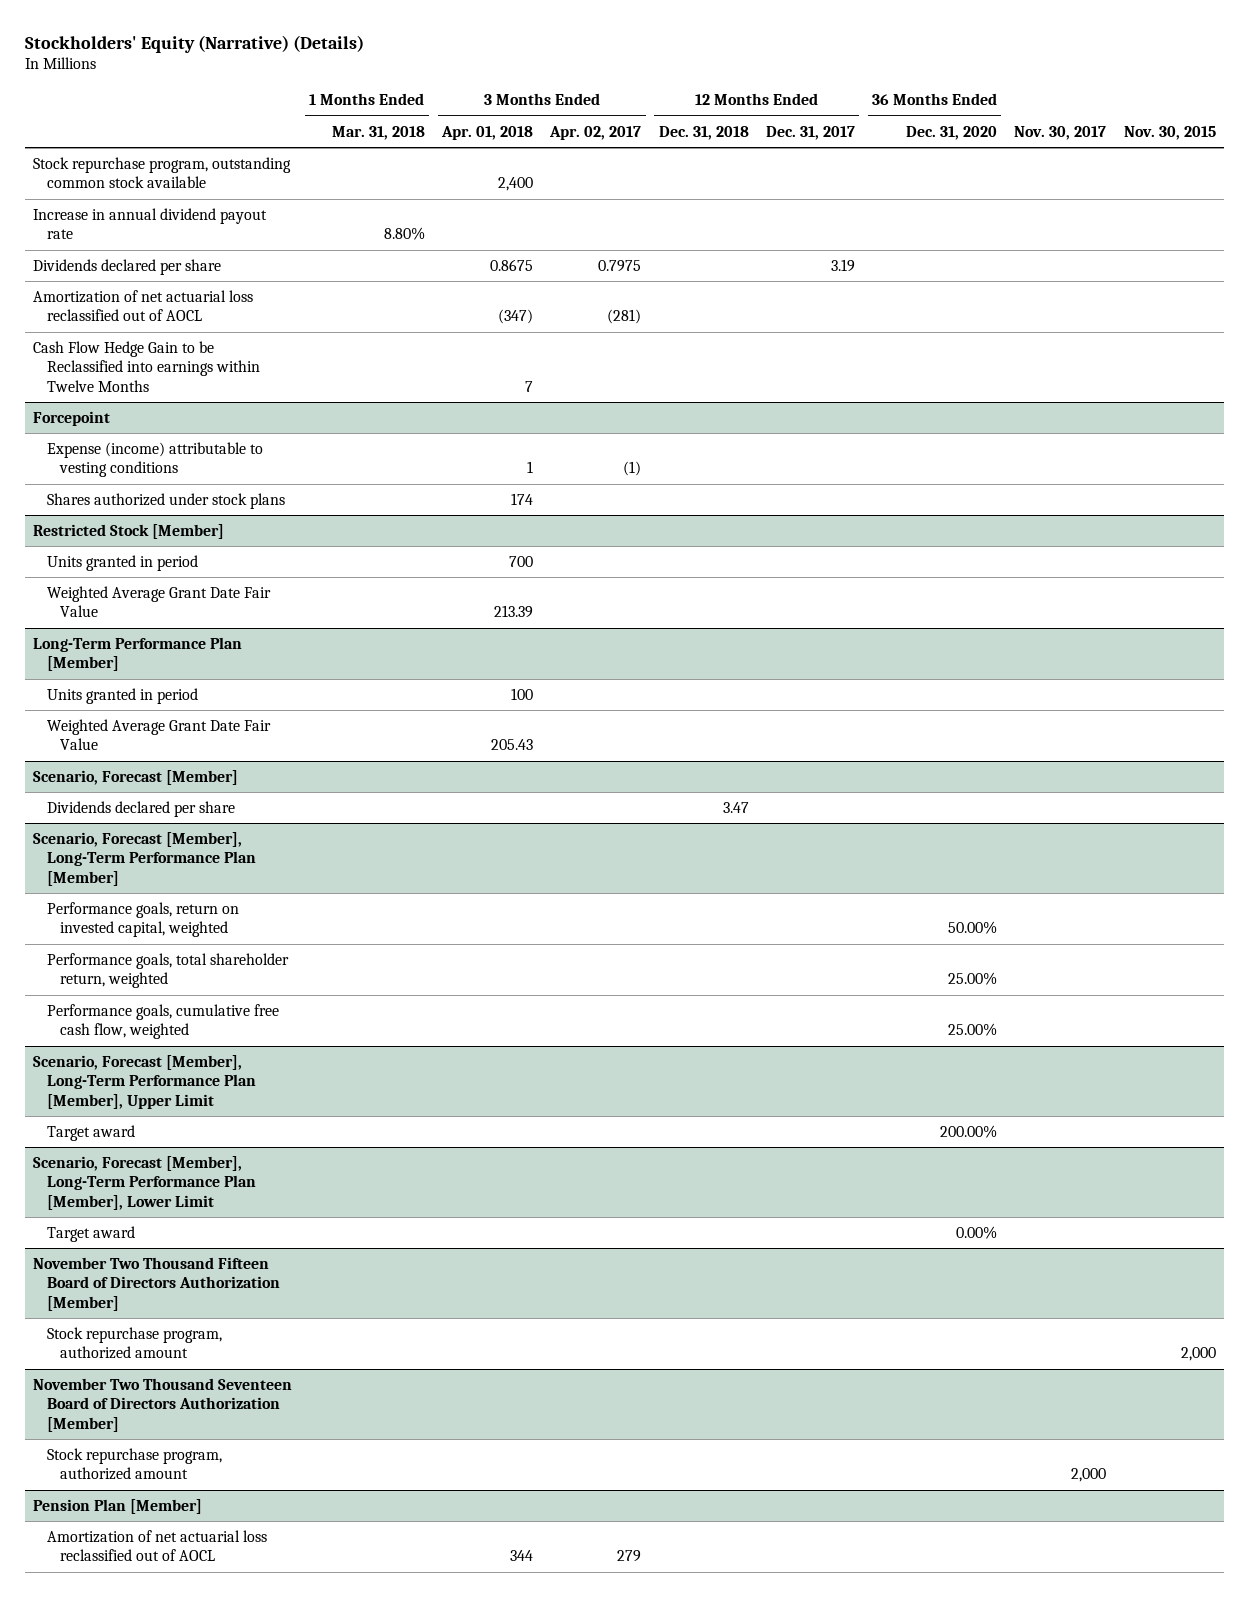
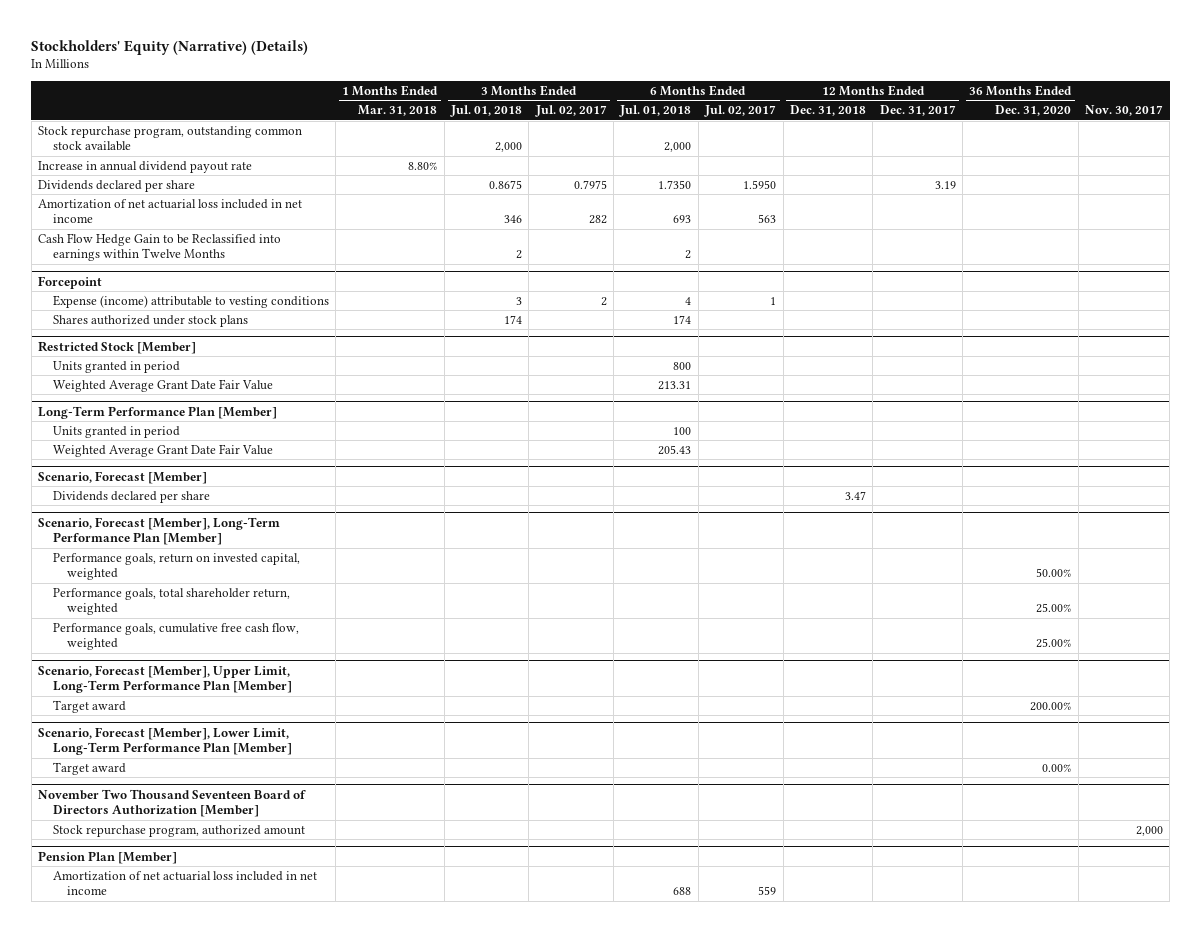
- | 1 Months Ended Mar. 31, 2018 | 3 Months Ended Apr. 01, 2018 | 3 Months Ended Apr. 02, 2017 | 12 Months Ended Dec. 31, 2018 | 12 Months Ended Dec. 31, 2017 | 36 Months Ended Dec. 31, 2020 | Nov. 30, 2017 | Nov. 30, 2015
+ | 1 Months Ended Mar. 31, 2018 | 3 Months Ended Jul. 01, 2018 | 3 Months Ended Jul. 02, 2017 | 6 Months Ended Jul. 01, 2018 | 6 Months Ended Jul. 02, 2017 | 12 Months Ended Dec. 31, 2018 | 12 Months Ended Dec. 31, 2017 | 36 Months Ended Dec. 31, 2020 | Nov. 30, 2017
- Amortization of net actuarial loss reclassified out of AOCL | | (347) | (281) | | | | |
+ Amortization of net actuarial loss included in net income | | 346 | 282 | 693 | 563 | | | |
- Scenario, Forecast [Member], Long-Term Performance Plan [Member], Upper Limit
+ Scenario, Forecast [Member], Upper Limit, Long-Term Performance Plan [Member]
- Scenario, Forecast [Member], Long-Term Performance Plan [Member], Lower Limit
+ Scenario, Forecast [Member], Lower Limit, Long-Term Performance Plan [Member]
- November Two Thousand Fifteen Board of Directors Authorization [Member]
- Stock repurchase program, authorized amount | | | | | | | | 2,000
@ Pension Plan [Member]
- Amortization of net actuarial loss reclassified out of AOCL | | 344 | 279 | | | | |
+ Amortization of net actuarial loss included in net income | | | | 688 | 559 | | | |

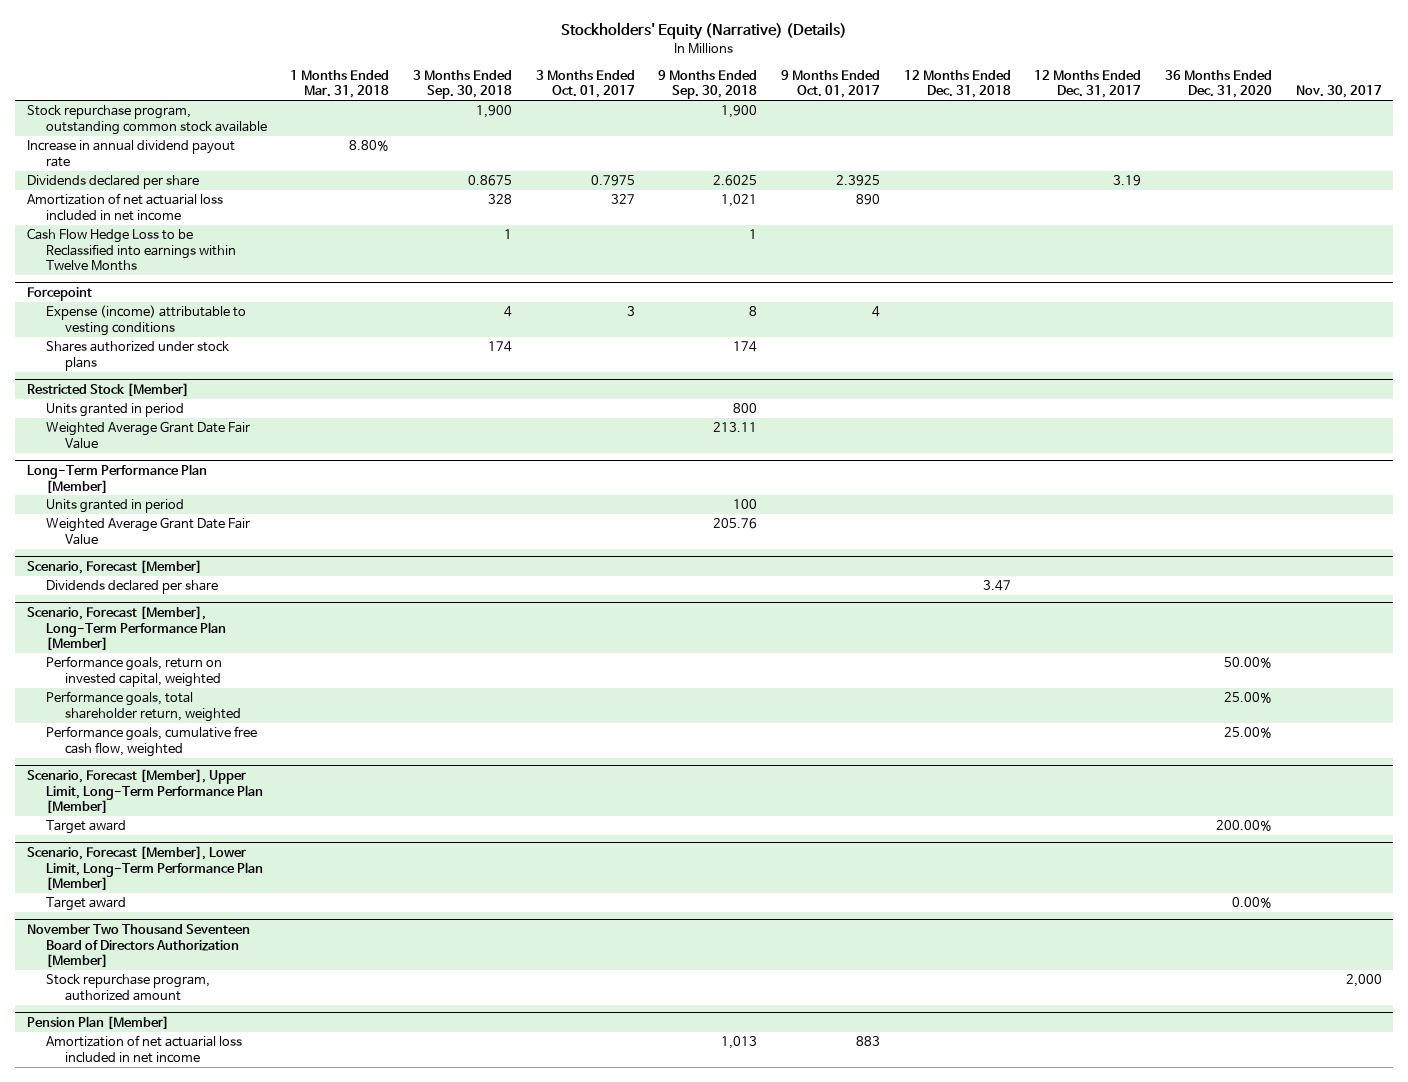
- | 1 Months Ended Mar. 31, 2018 | 3 Months Ended Jul. 01, 2018 | 3 Months Ended Jul. 02, 2017 | 6 Months Ended Jul. 01, 2018 | 6 Months Ended Jul. 02, 2017 | 12 Months Ended Dec. 31, 2018 | 12 Months Ended Dec. 31, 2017 | 36 Months Ended Dec. 31, 2020 | Nov. 30, 2017
+ | 1 Months Ended Mar. 31, 2018 | 3 Months Ended Sep. 30, 2018 | 3 Months Ended Oct. 01, 2017 | 9 Months Ended Sep. 30, 2018 | 9 Months Ended Oct. 01, 2017 | 12 Months Ended Dec. 31, 2018 | 12 Months Ended Dec. 31, 2017 | 36 Months Ended Dec. 31, 2020 | Nov. 30, 2017
- Cash Flow Hedge Gain to be Reclassified into earnings within Twelve Months | | 2 | | 2 | | | | |
+ Cash Flow Hedge Loss to be Reclassified into earnings within Twelve Months | | 1 | | 1 | | | | |

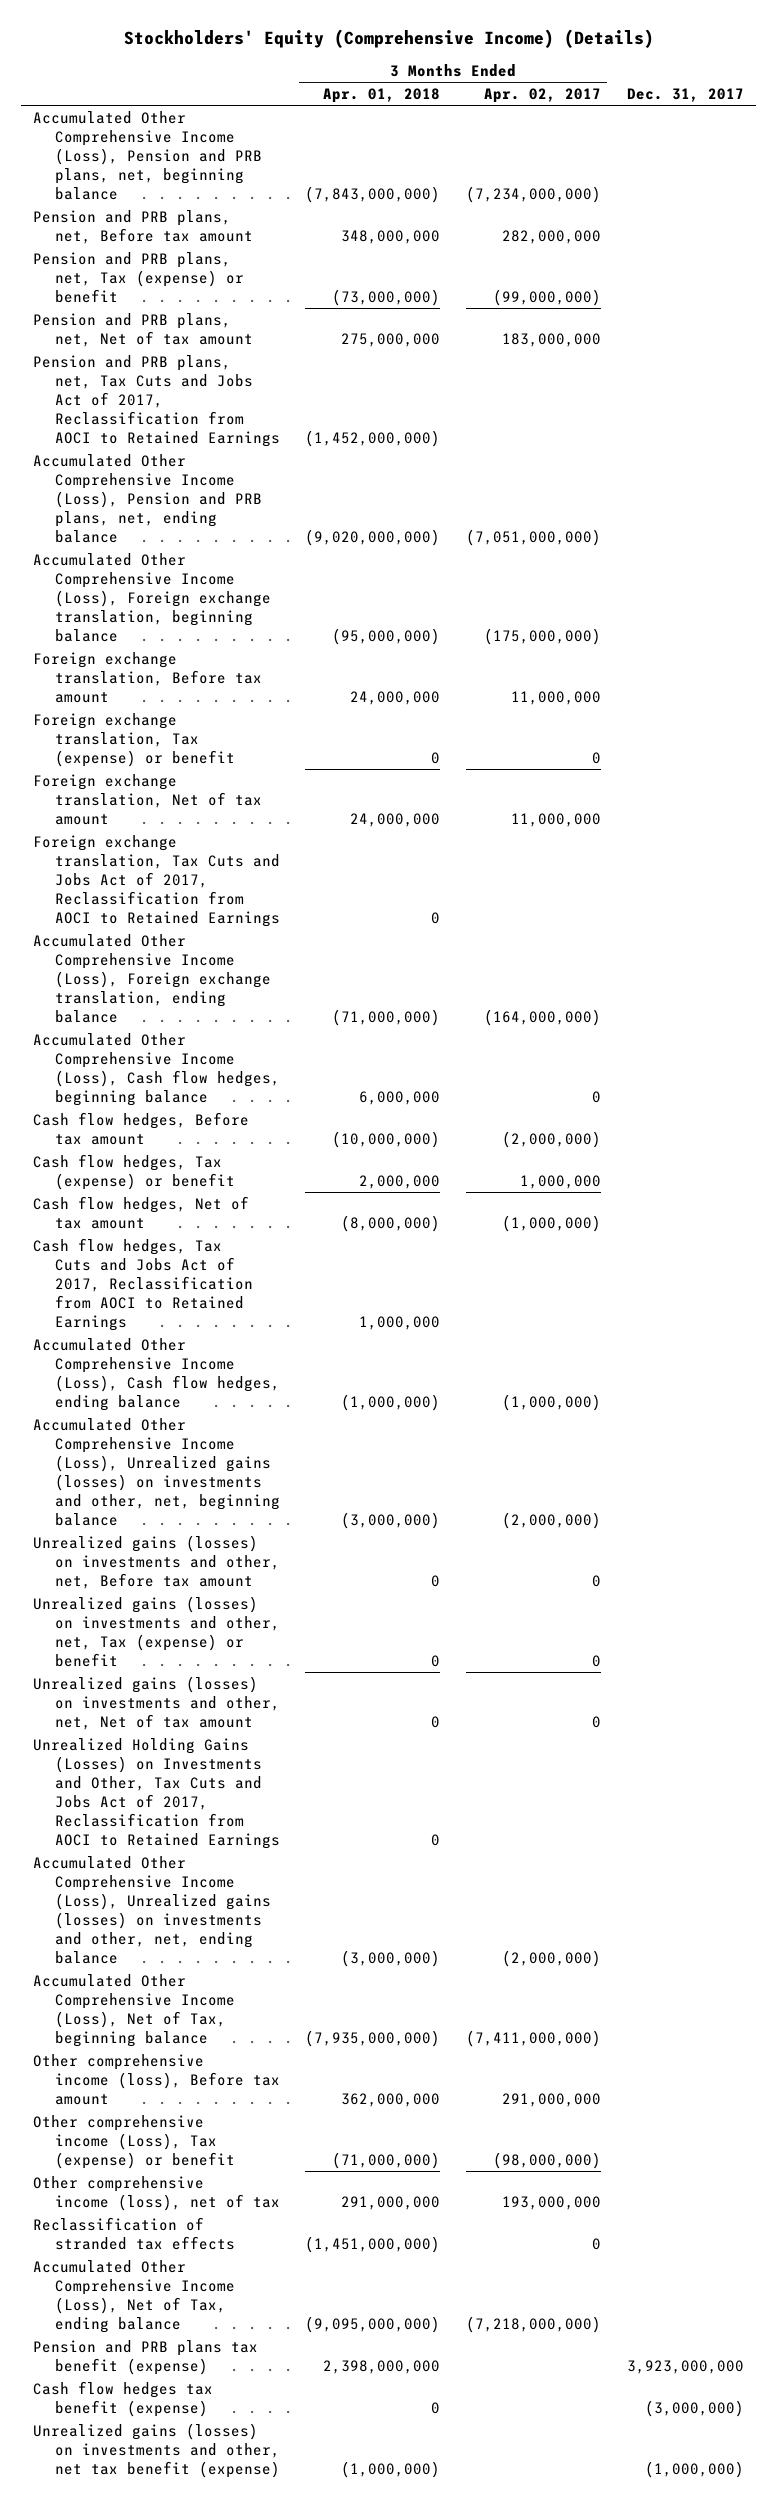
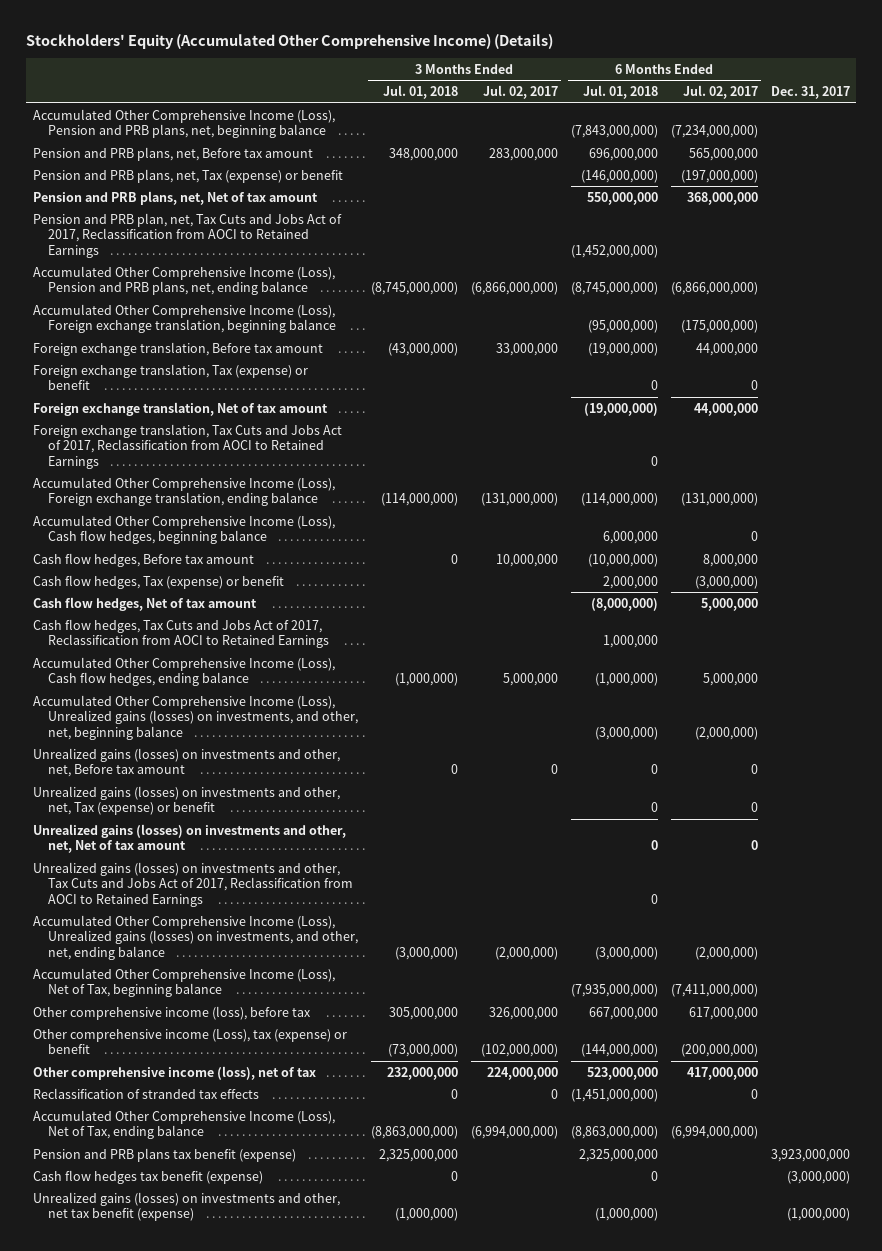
- Stockholders' Equity (Comprehensive Income) (Details)
+ Stockholders' Equity (Accumulated Other Comprehensive Income) (Details)
- | 3 Months Ended Apr. 01, 2018 | 3 Months Ended Apr. 02, 2017 | Dec. 31, 2017
+ | 3 Months Ended Jul. 01, 2018 | 3 Months Ended Jul. 02, 2017 | 6 Months Ended Jul. 01, 2018 | 6 Months Ended Jul. 02, 2017 | Dec. 31, 2017
- Pension and PRB plans, net, Tax Cuts and Jobs Act of 2017, Reclassification from AOCI to Retained Earnings | (1,452,000,000) | |
+ Pension and PRB plan, net, Tax Cuts and Jobs Act of 2017, Reclassification from AOCI to Retained Earnings | | | (1,452,000,000) | |
- Accumulated Other Comprehensive Income (Loss), Unrealized gains (losses) on investments and other, net, beginning balance | (3,000,000) | (2,000,000) |
+ Accumulated Other Comprehensive Income (Loss), Unrealized gains (losses) on investments, and other, net, beginning balance | | | (3,000,000) | (2,000,000) |
- Unrealized Holding Gains (Losses) on Investments and Other, Tax Cuts and Jobs Act of 2017, Reclassification from AOCI to Retained Earnings | 0 | |
- Accumulated Other Comprehensive Income (Loss), Unrealized gains (losses) on investments and other, net, ending balance | (3,000,000) | (2,000,000) |
+ Unrealized gains (losses) on investments and other, Tax Cuts and Jobs Act of 2017, Reclassification from AOCI to Retained Earnings | | | 0 | |
+ Accumulated Other Comprehensive Income (Loss), Unrealized gains (losses) on investments, and other, net, ending balance | (3,000,000) | (2,000,000) | (3,000,000) | (2,000,000) |
- Other comprehensive income (loss), Before tax amount | 362,000,000 | 291,000,000 |
- Other comprehensive income (Loss), Tax (expense) or benefit | (71,000,000) | (98,000,000) |
+ Other comprehensive income (loss), before tax | 305,000,000 | 326,000,000 | 667,000,000 | 617,000,000 |
+ Other comprehensive income (Loss), tax (expense) or benefit | (73,000,000) | (102,000,000) | (144,000,000) | (200,000,000) |

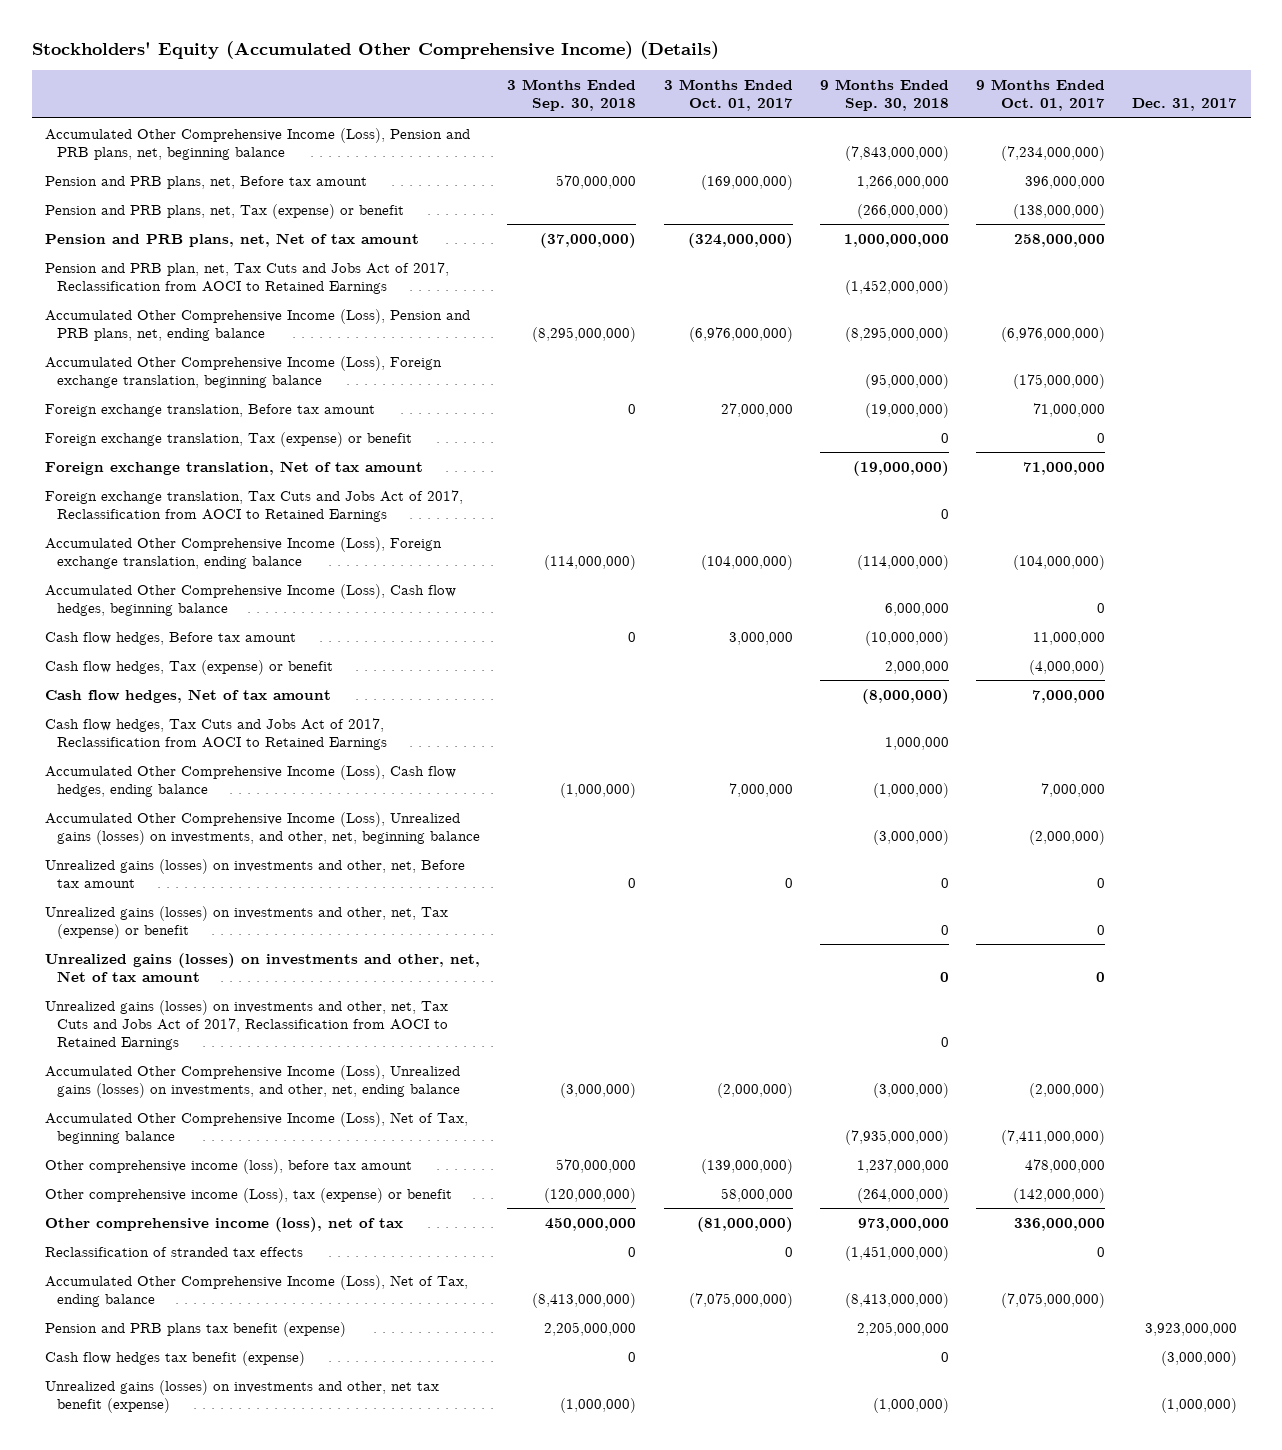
- | 3 Months Ended Jul. 01, 2018 | 3 Months Ended Jul. 02, 2017 | 6 Months Ended Jul. 01, 2018 | 6 Months Ended Jul. 02, 2017 | Dec. 31, 2017
+ | 3 Months Ended Sep. 30, 2018 | 3 Months Ended Oct. 01, 2017 | 9 Months Ended Sep. 30, 2018 | 9 Months Ended Oct. 01, 2017 | Dec. 31, 2017
- Unrealized gains (losses) on investments and other, Tax Cuts and Jobs Act of 2017, Reclassification from AOCI to Retained Earnings | | | 0 | |
+ Unrealized gains (losses) on investments and other, net, Tax Cuts and Jobs Act of 2017, Reclassification from AOCI to Retained Earnings | | | 0 | |
- Other comprehensive income (loss), before tax | 305,000,000 | 326,000,000 | 667,000,000 | 617,000,000 |
+ Other comprehensive income (loss), before tax amount | 570,000,000 | (139,000,000) | 1,237,000,000 | 478,000,000 |

